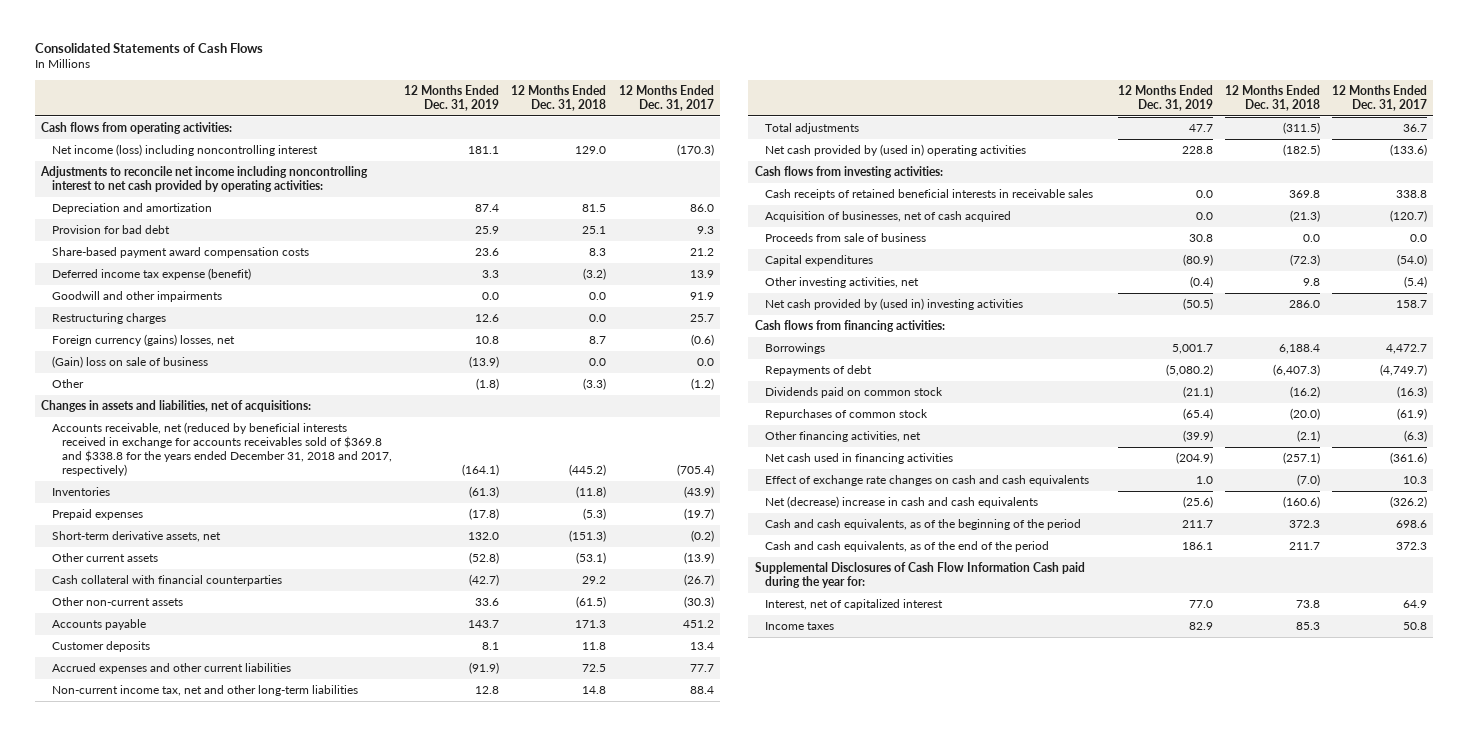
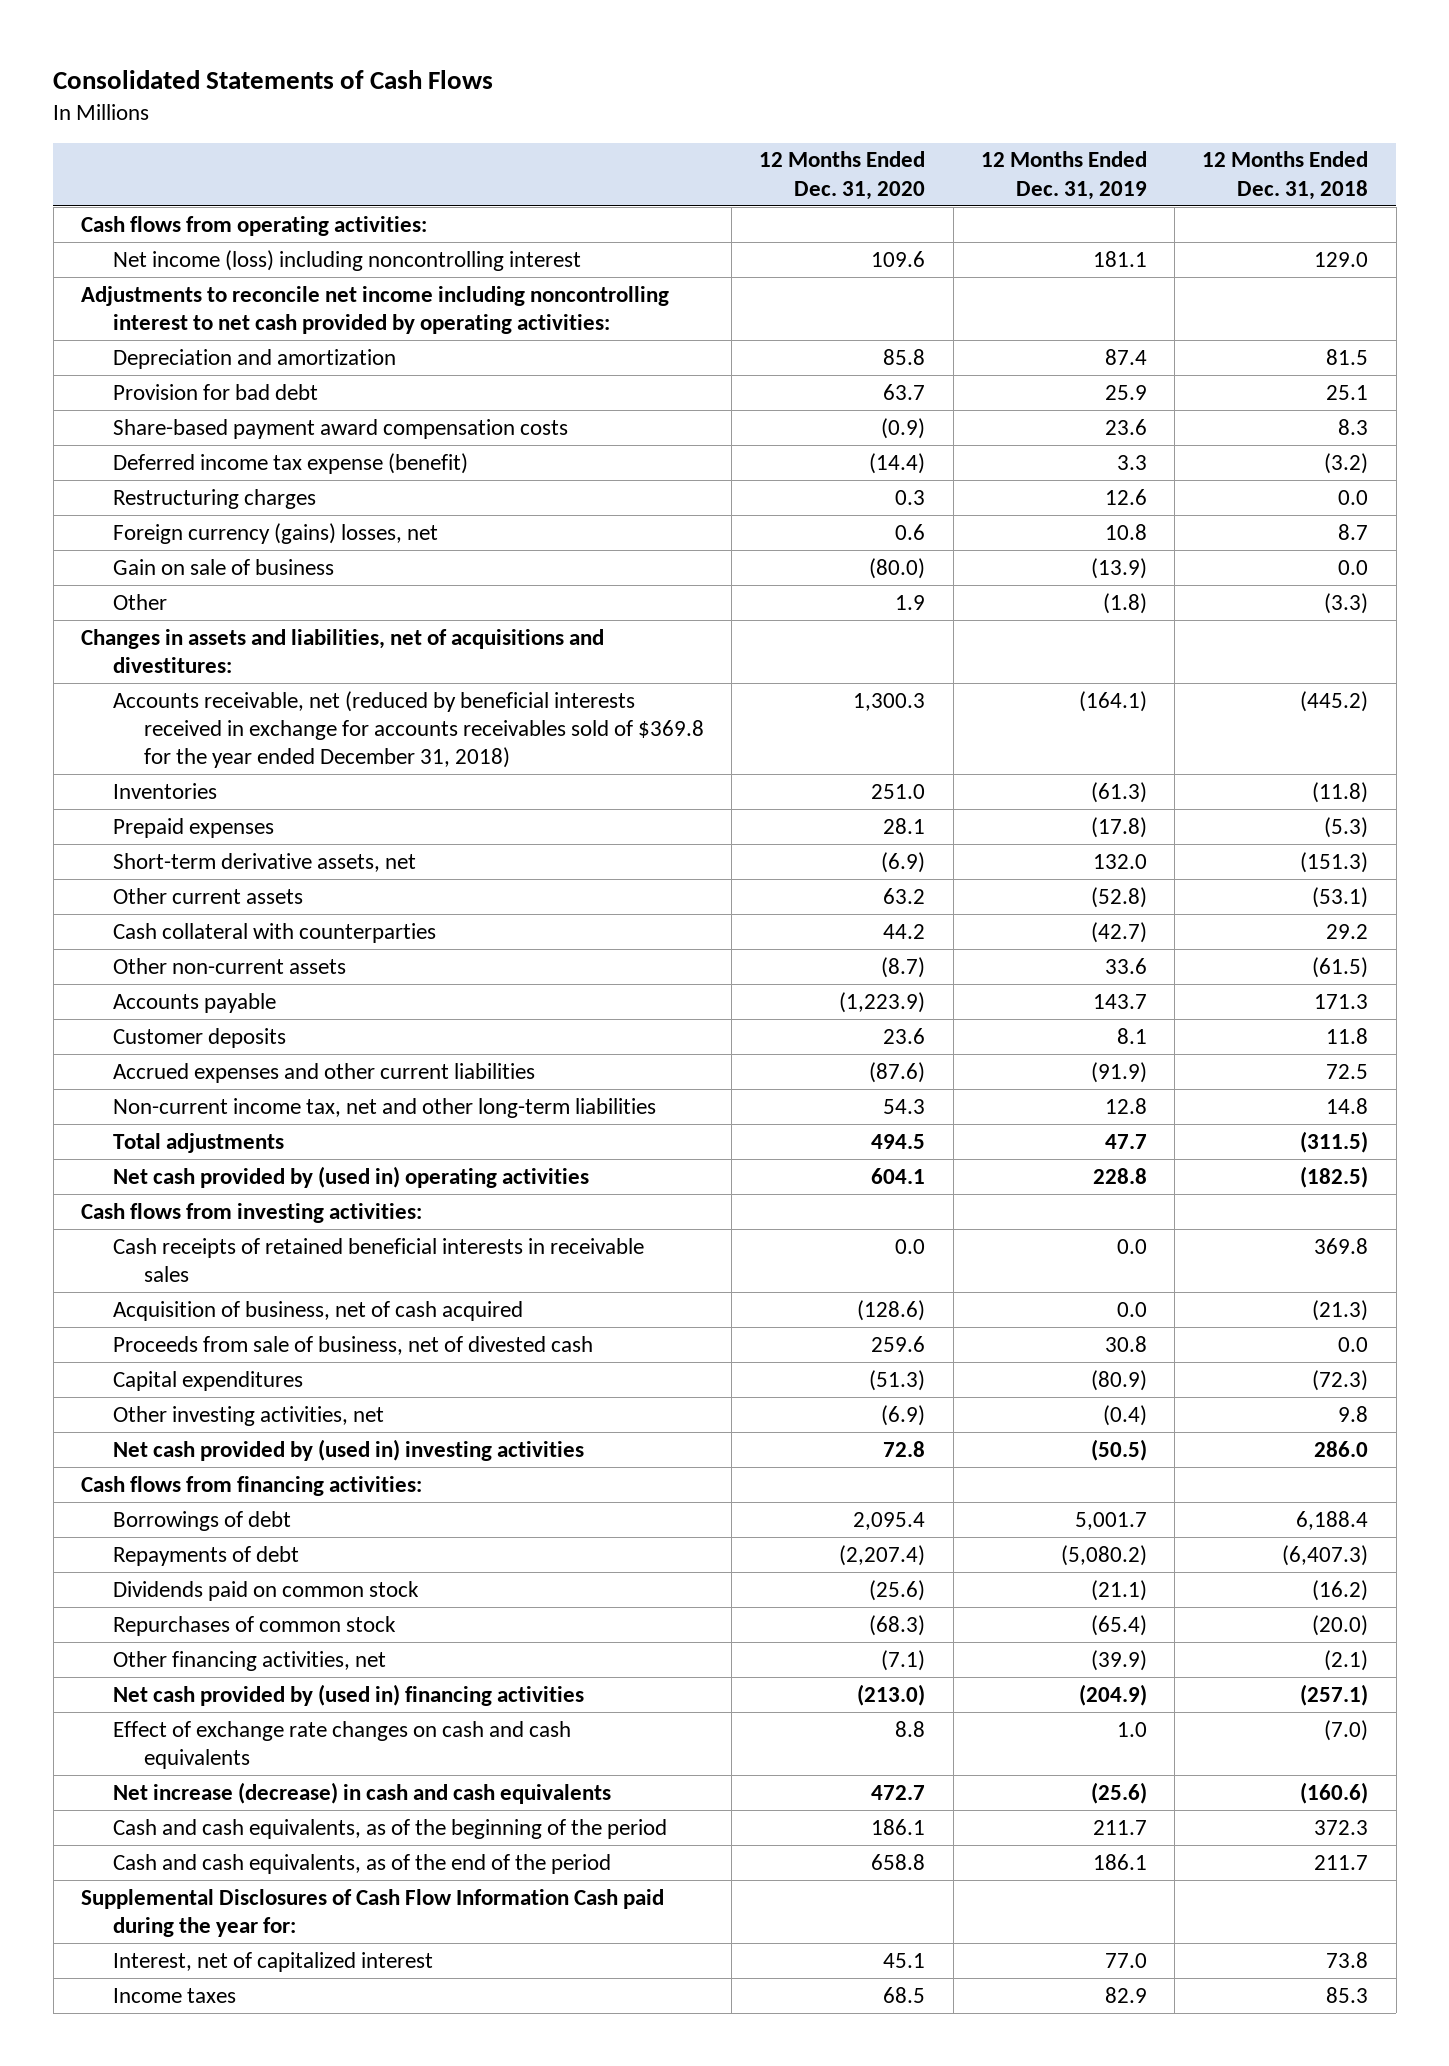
- | 12 Months Ended Dec. 31, 2019 | 12 Months Ended Dec. 31, 2018 | 12 Months Ended Dec. 31, 2017
+ | 12 Months Ended Dec. 31, 2020 | 12 Months Ended Dec. 31, 2019 | 12 Months Ended Dec. 31, 2018
- Goodwill and other impairments | 0.0 | 0.0 | 91.9
- (Gain) loss on sale of business | (13.9) | 0.0 | 0.0
+ Gain on sale of business | (80.0) | (13.9) | 0.0
- Changes in assets and liabilities, net of acquisitions:
- Accounts receivable, net (reduced by beneficial interests received in exchange for accounts receivables sold of $369.8 and $338.8 for the years ended December 31, 2018 and 2017, respectively) | (164.1) | (445.2) | (705.4)
+ Changes in assets and liabilities, net of acquisitions and divestitures:
+ Accounts receivable, net (reduced by beneficial interests received in exchange for accounts receivables sold of $369.8 for the year ended December 31, 2018) | 1,300.3 | (164.1) | (445.2)
- Cash collateral with financial counterparties | (42.7) | 29.2 | (26.7)
+ Cash collateral with counterparties | 44.2 | (42.7) | 29.2
- Acquisition of businesses, net of cash acquired | 0.0 | (21.3) | (120.7)
- Proceeds from sale of business | 30.8 | 0.0 | 0.0
+ Acquisition of business, net of cash acquired | (128.6) | 0.0 | (21.3)
+ Proceeds from sale of business, net of divested cash | 259.6 | 30.8 | 0.0
- Borrowings | 5,001.7 | 6,188.4 | 4,472.7
+ Borrowings of debt | 2,095.4 | 5,001.7 | 6,188.4
- Net cash used in financing activities | (204.9) | (257.1) | (361.6)
+ Net cash provided by (used in) financing activities | (213.0) | (204.9) | (257.1)
- Net (decrease) increase in cash and cash equivalents | (25.6) | (160.6) | (326.2)
+ Net increase (decrease) in cash and cash equivalents | 472.7 | (25.6) | (160.6)

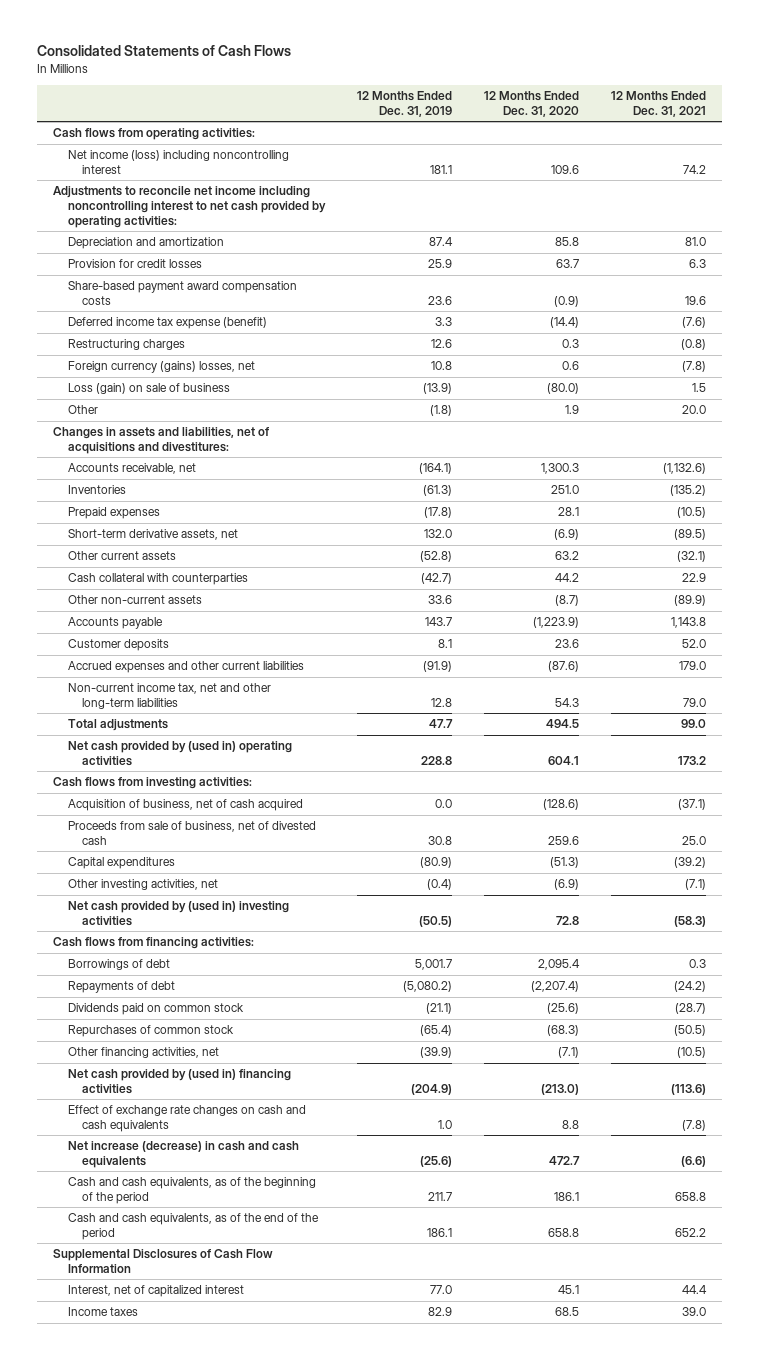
- | 12 Months Ended Dec. 31, 2020 | 12 Months Ended Dec. 31, 2019 | 12 Months Ended Dec. 31, 2018
+ | 12 Months Ended Dec. 31, 2019 | 12 Months Ended Dec. 31, 2020 | 12 Months Ended Dec. 31, 2021
- Provision for bad debt | 63.7 | 25.9 | 25.1
+ Provision for credit losses | 25.9 | 63.7 | 6.3
- Gain on sale of business | (80.0) | (13.9) | 0.0
+ Loss (gain) on sale of business | (13.9) | (80.0) | 1.5
- Accounts receivable, net (reduced by beneficial interests received in exchange for accounts receivables sold of $369.8 for the year ended December 31, 2018) | 1,300.3 | (164.1) | (445.2)
+ Accounts receivable, net | (164.1) | 1,300.3 | (1,132.6)
- Cash receipts of retained beneficial interests in receivable sales | 0.0 | 0.0 | 369.8
- Supplemental Disclosures of Cash Flow Information Cash paid during the year for:
+ Supplemental Disclosures of Cash Flow Information

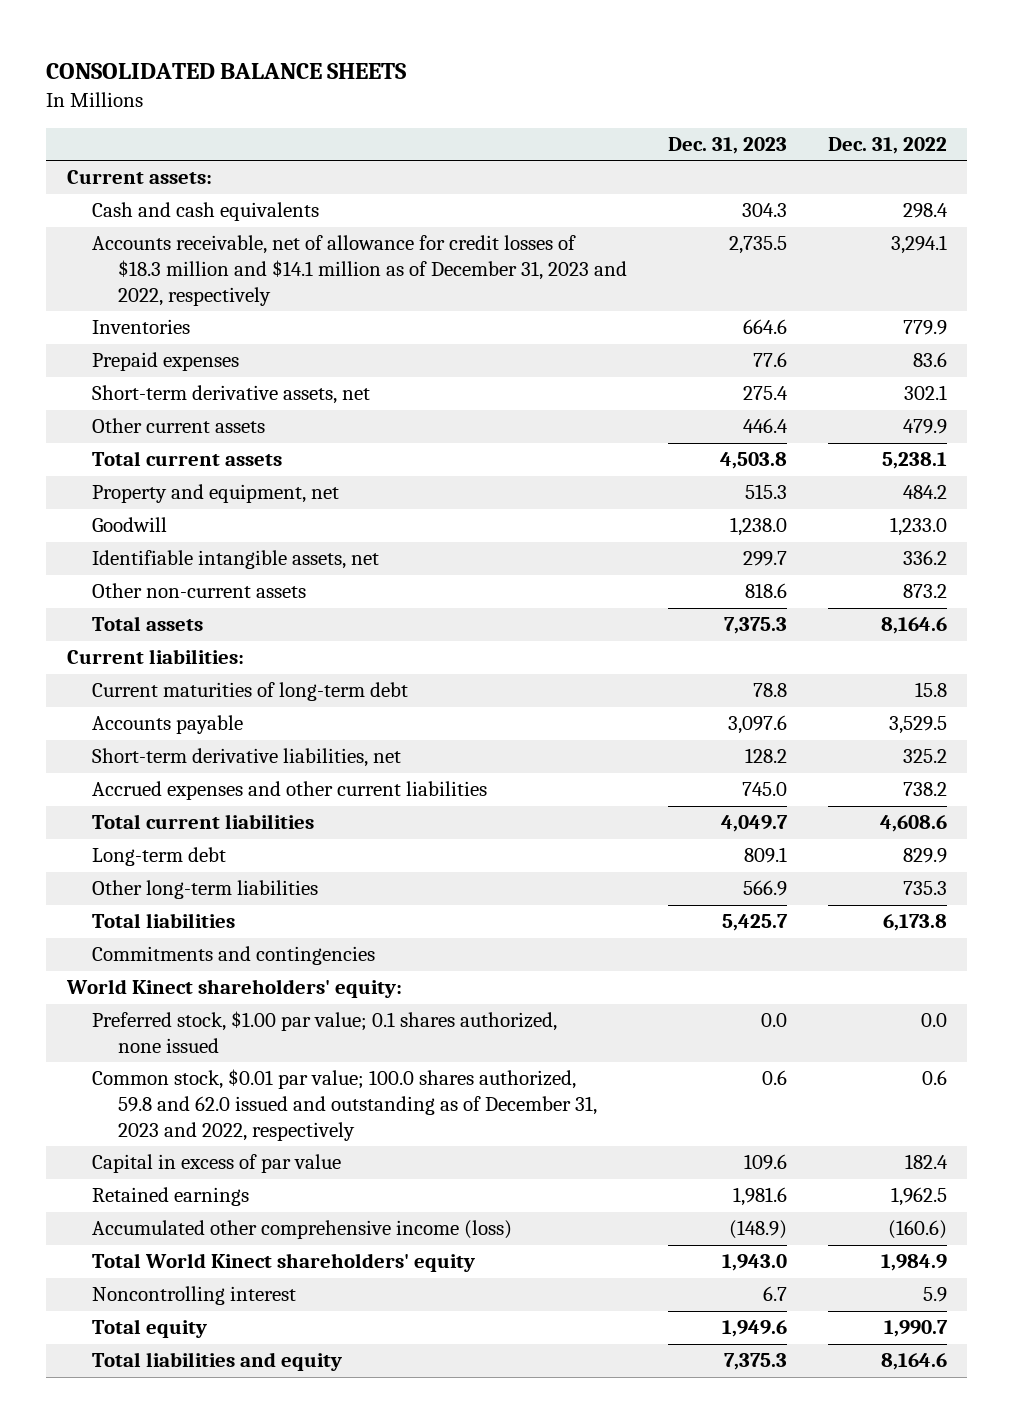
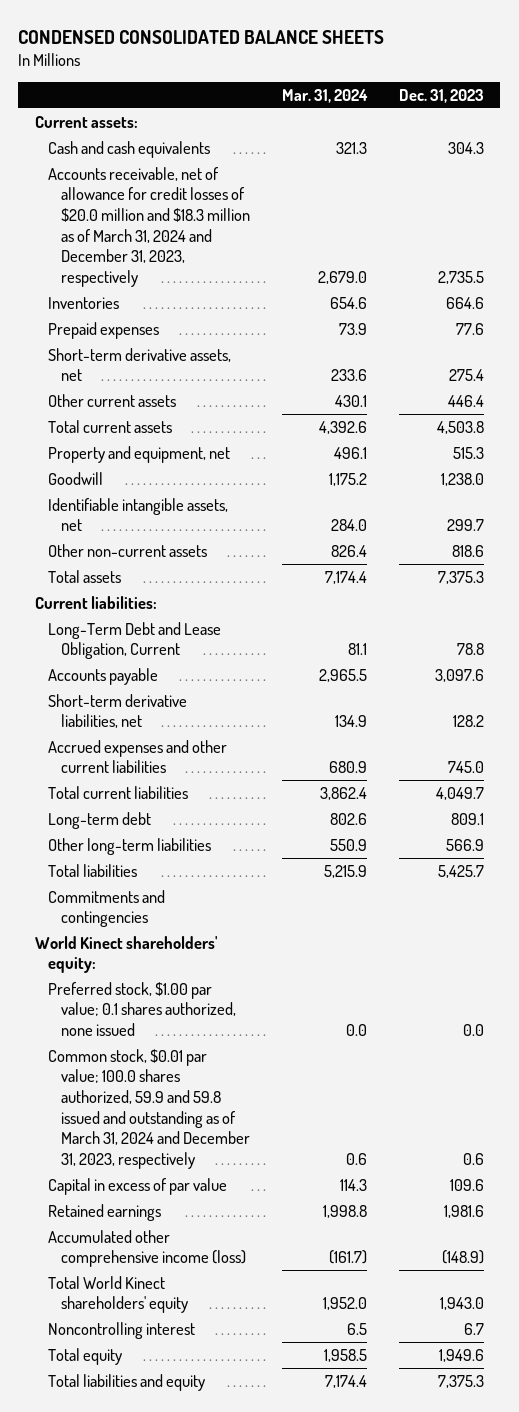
- CONSOLIDATED BALANCE SHEETS
+ CONDENSED CONSOLIDATED BALANCE SHEETS
- | Dec. 31, 2023 | Dec. 31, 2022
+ | Mar. 31, 2024 | Dec. 31, 2023
- Accounts receivable, net of allowance for credit losses of $18.3 million and $14.1 million as of December 31, 2023 and 2022, respectively | 2,735.5 | 3,294.1
+ Accounts receivable, net of allowance for credit losses of $20.0 million and $18.3 million as of March 31, 2024 and December 31, 2023, respectively | 2,679.0 | 2,735.5
- Current maturities of long-term debt | 78.8 | 15.8
+ Long-Term Debt and Lease Obligation, Current | 81.1 | 78.8
- Common stock, $0.01 par value; 100.0 shares authorized, 59.8 and 62.0 issued and outstanding as of December 31, 2023 and 2022, respectively | 0.6 | 0.6
+ Common stock, $0.01 par value; 100.0 shares authorized, 59.9 and 59.8 issued and outstanding as of March 31, 2024 and December 31, 2023, respectively | 0.6 | 0.6

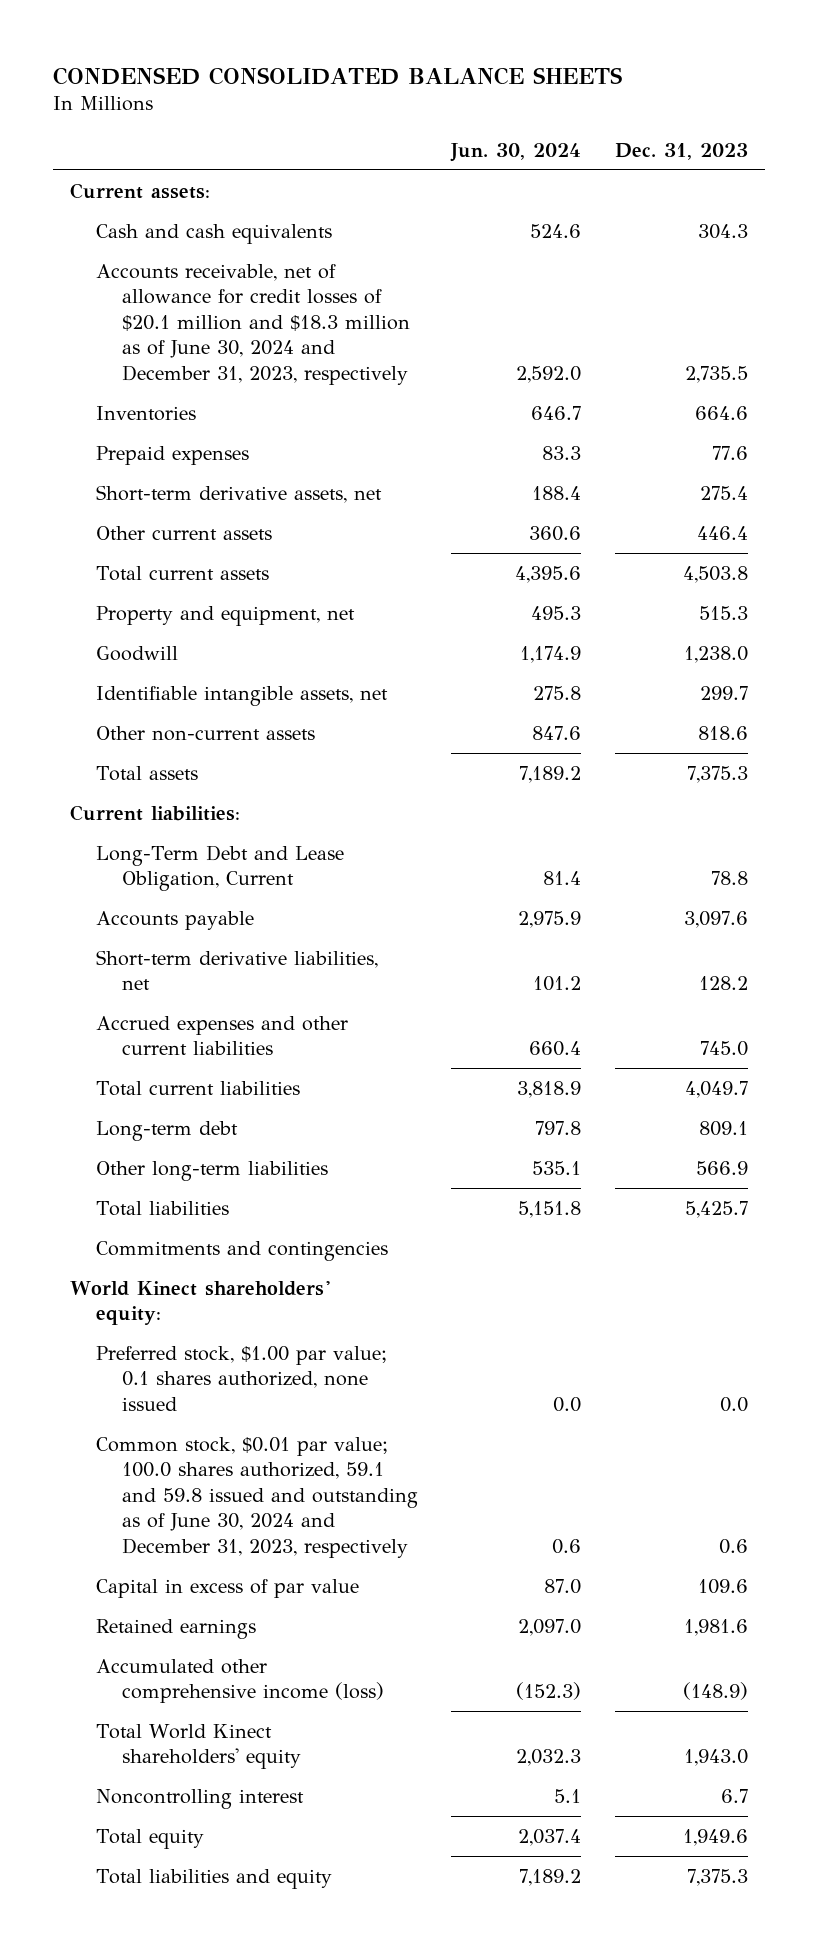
- | Mar. 31, 2024 | Dec. 31, 2023
+ | Jun. 30, 2024 | Dec. 31, 2023
- Accounts receivable, net of allowance for credit losses of $20.0 million and $18.3 million as of March 31, 2024 and December 31, 2023, respectively | 2,679.0 | 2,735.5
+ Accounts receivable, net of allowance for credit losses of $20.1 million and $18.3 million as of June 30, 2024 and December 31, 2023, respectively | 2,592.0 | 2,735.5
- Common stock, $0.01 par value; 100.0 shares authorized, 59.9 and 59.8 issued and outstanding as of March 31, 2024 and December 31, 2023, respectively | 0.6 | 0.6
+ Common stock, $0.01 par value; 100.0 shares authorized, 59.1 and 59.8 issued and outstanding as of June 30, 2024 and December 31, 2023, respectively | 0.6 | 0.6

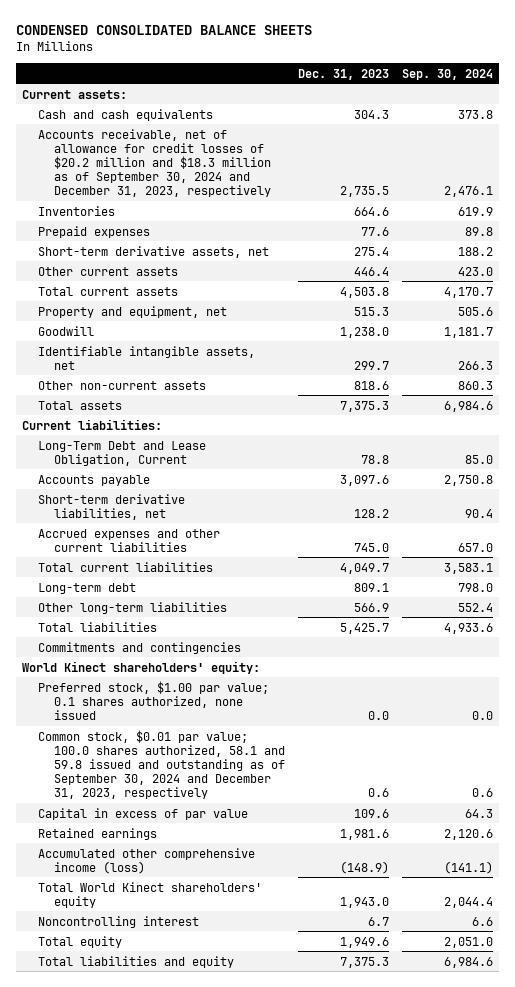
- | Jun. 30, 2024 | Dec. 31, 2023
+ | Dec. 31, 2023 | Sep. 30, 2024
- Accounts receivable, net of allowance for credit losses of $20.1 million and $18.3 million as of June 30, 2024 and December 31, 2023, respectively | 2,592.0 | 2,735.5
+ Accounts receivable, net of allowance for credit losses of $20.2 million and $18.3 million as of September 30, 2024 and December 31, 2023, respectively | 2,735.5 | 2,476.1
- Common stock, $0.01 par value; 100.0 shares authorized, 59.1 and 59.8 issued and outstanding as of June 30, 2024 and December 31, 2023, respectively | 0.6 | 0.6
+ Common stock, $0.01 par value; 100.0 shares authorized, 58.1 and 59.8 issued and outstanding as of September 30, 2024 and December 31, 2023, respectively | 0.6 | 0.6

